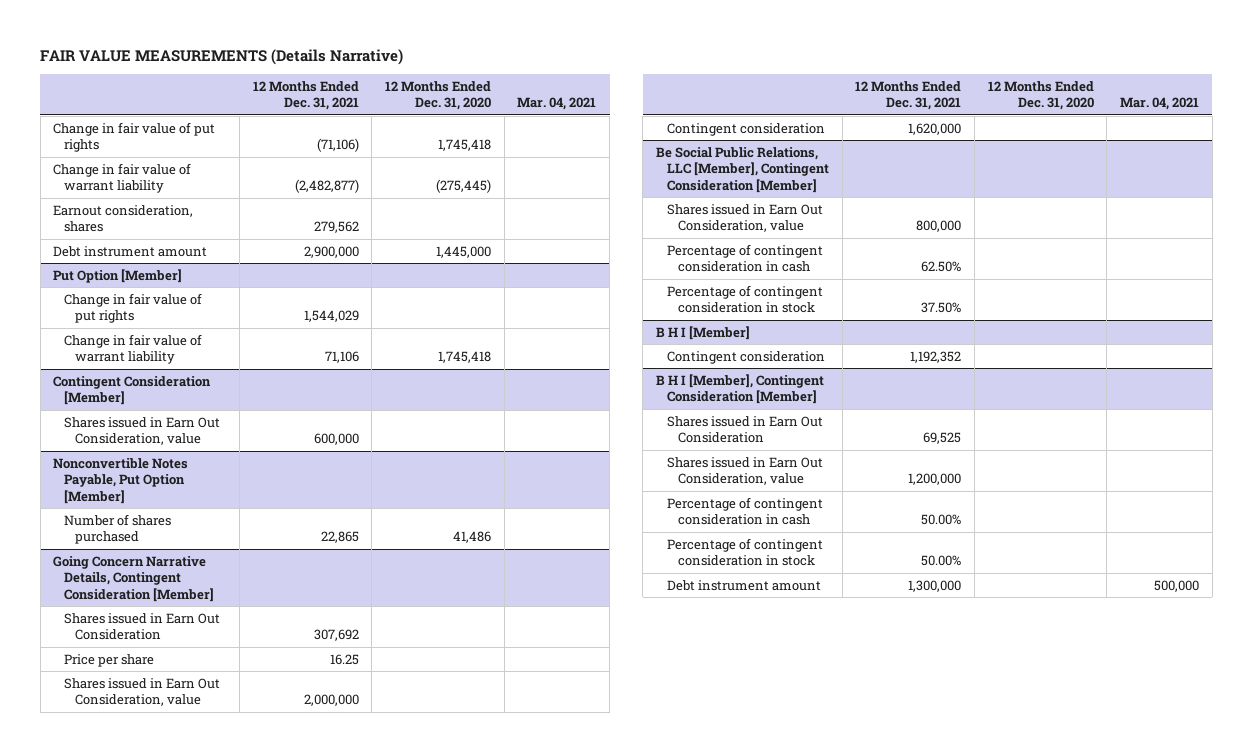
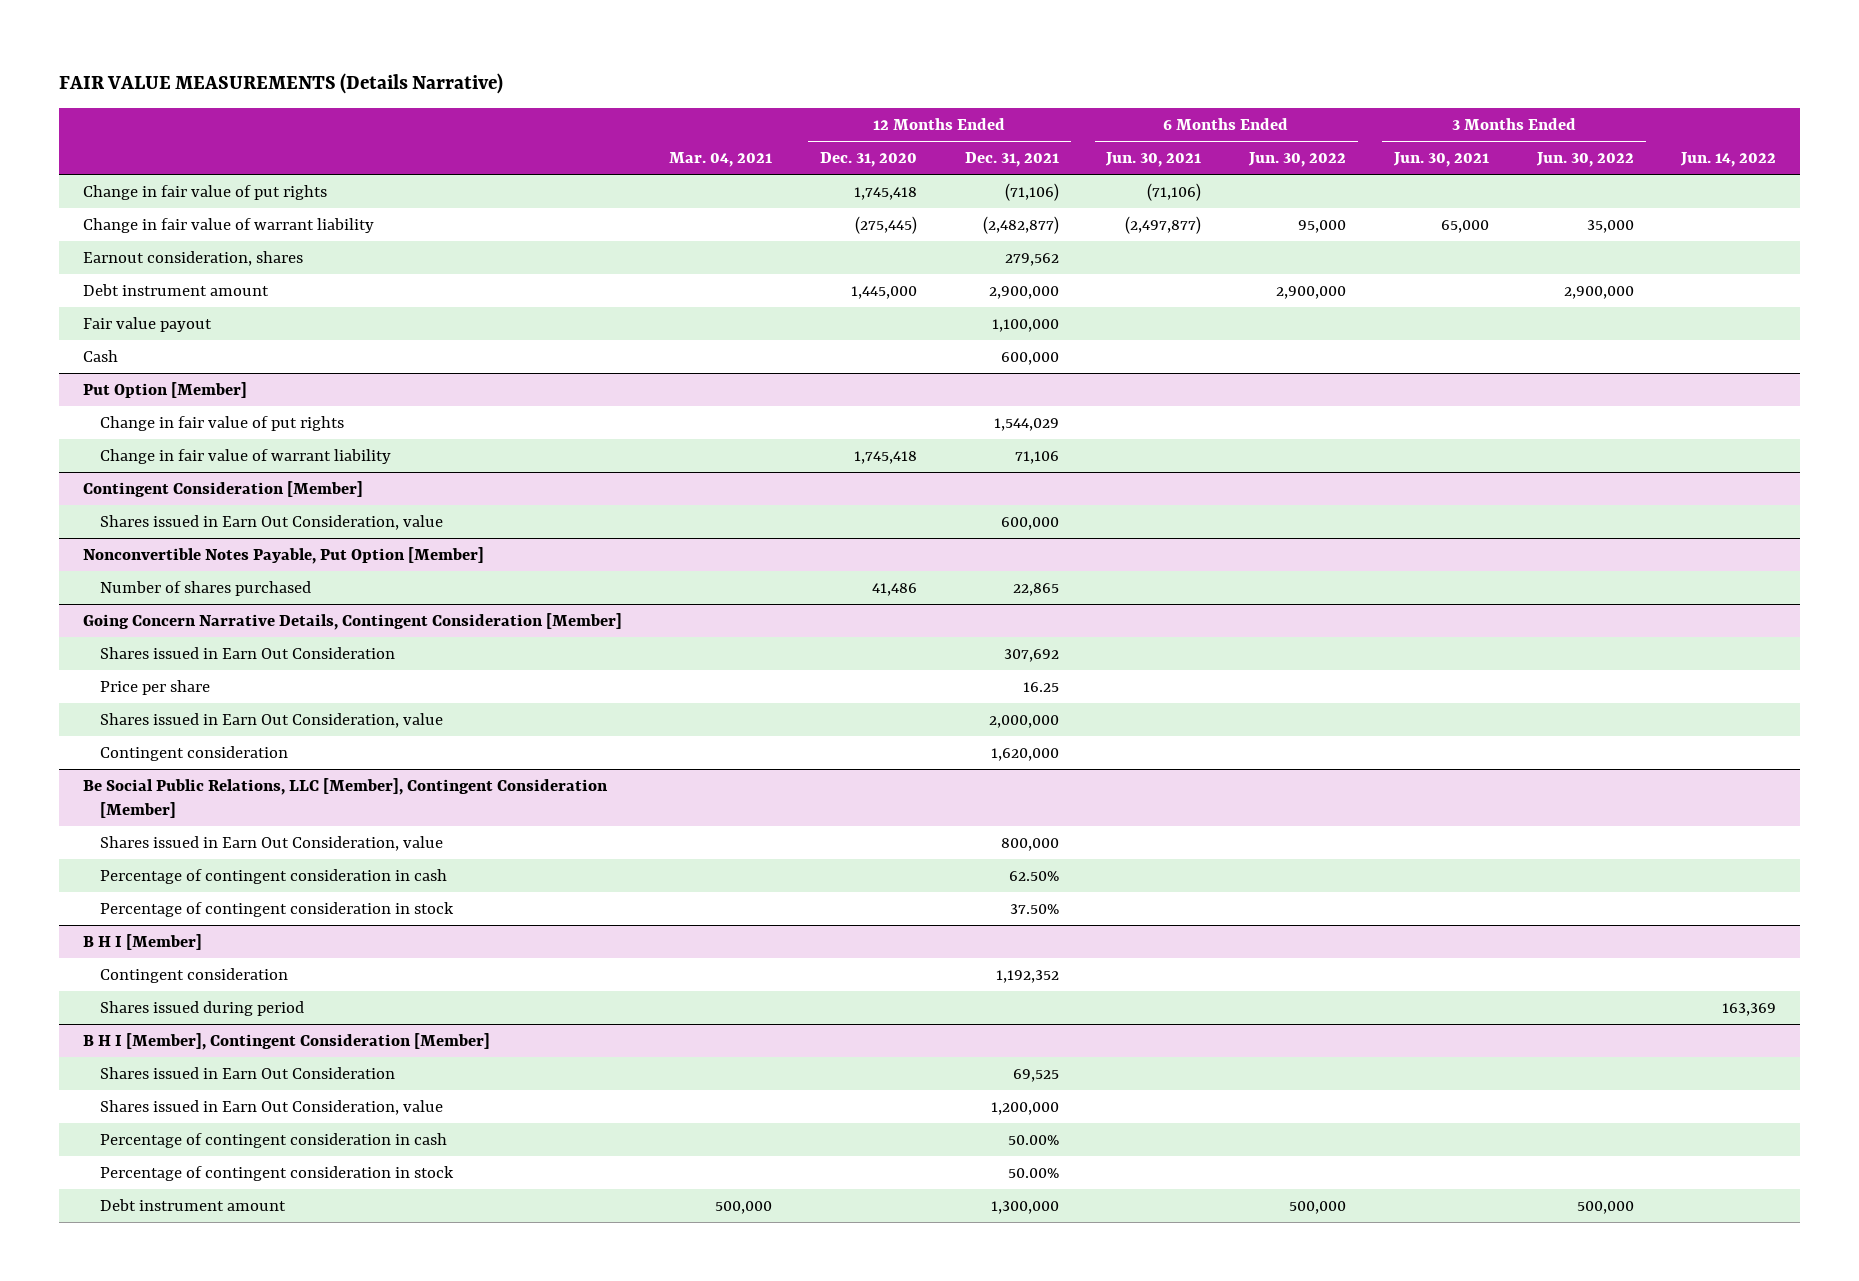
- | 12 Months Ended Dec. 31, 2021 | 12 Months Ended Dec. 31, 2020 | Mar. 04, 2021
+ | Mar. 04, 2021 | 12 Months Ended Dec. 31, 2020 | 12 Months Ended Dec. 31, 2021 | 6 Months Ended Jun. 30, 2021 | 6 Months Ended Jun. 30, 2022 | 3 Months Ended Jun. 30, 2021 | 3 Months Ended Jun. 30, 2022 | Jun. 14, 2022
+ Fair value payout | | | 1,100,000 | | | | |
+ Cash | | | 600,000 | | | | |
@ B H I [Member]
+ Shares issued during period | | | | | | | | 163,369

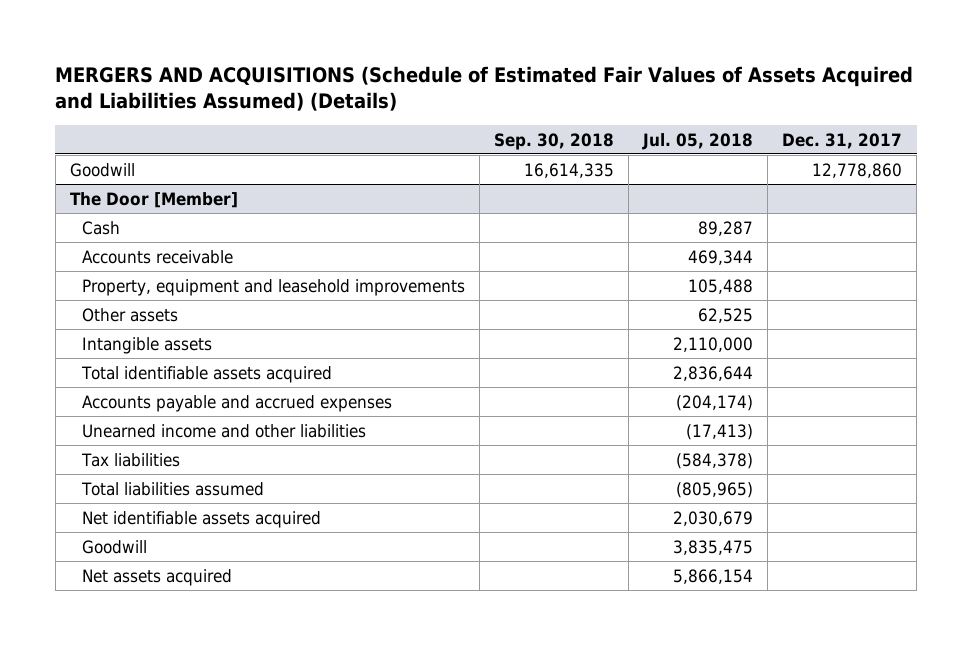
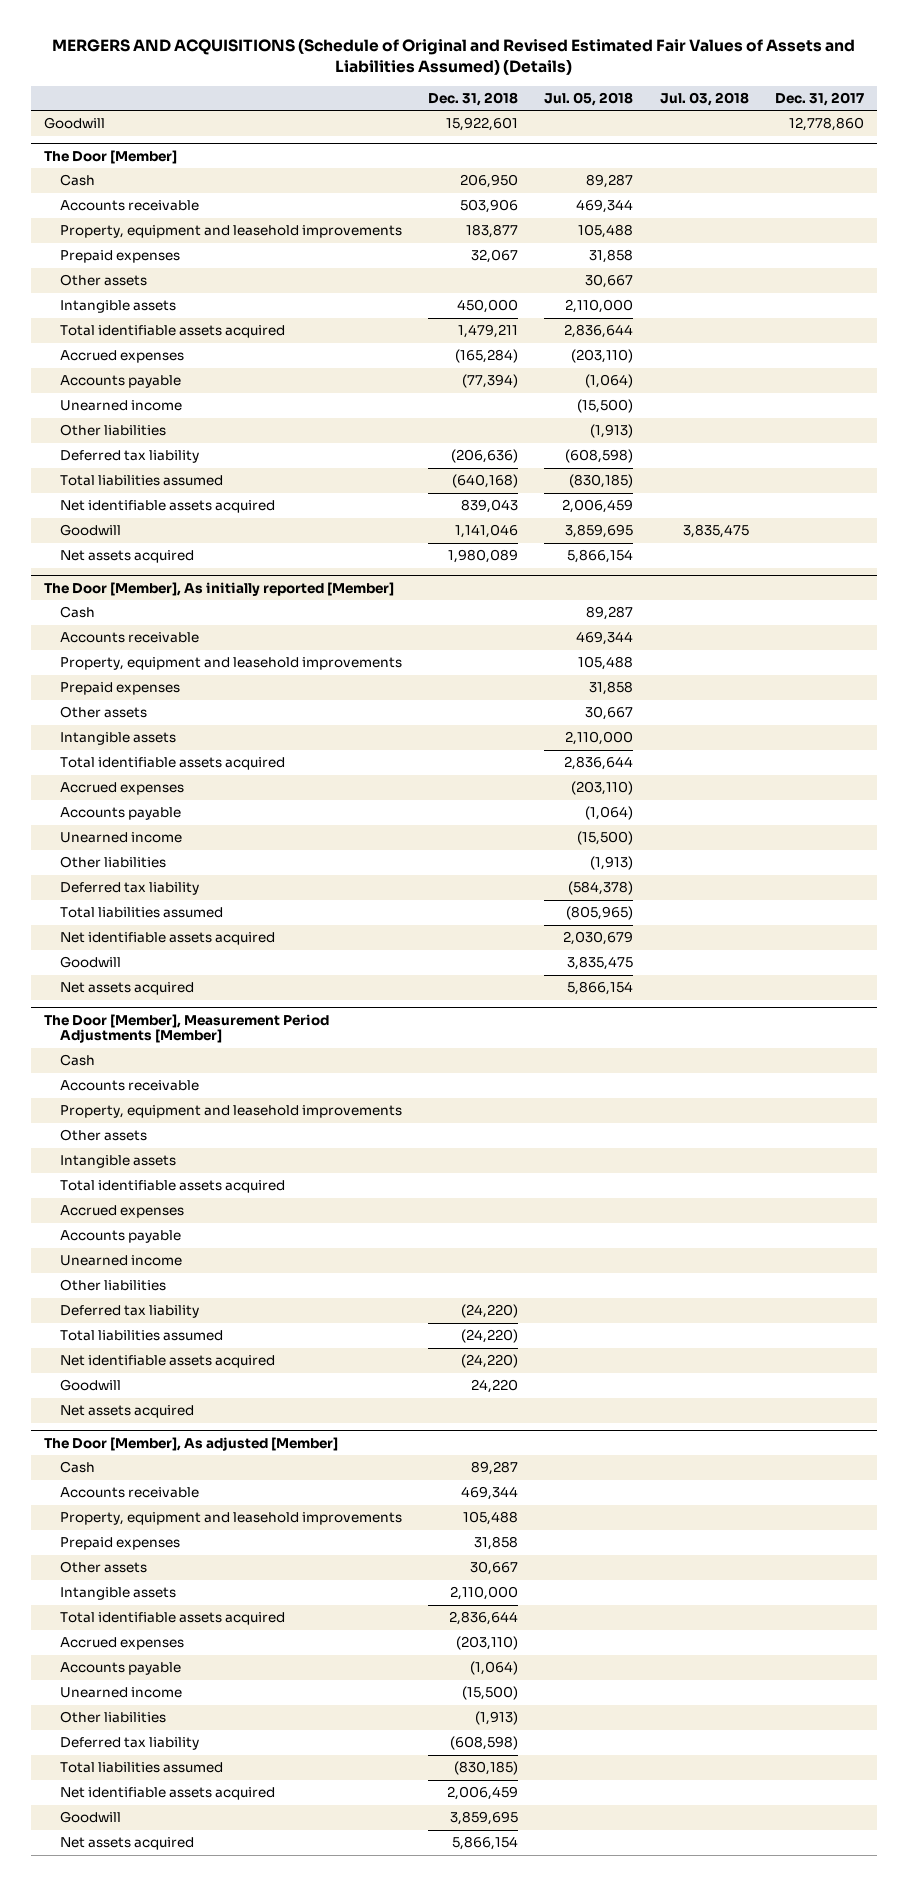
- MERGERS AND ACQUISITIONS (Schedule of Estimated Fair Values of Assets Acquired and Liabilities Assumed) (Details)
+ MERGERS AND ACQUISITIONS (Schedule of Original and Revised Estimated Fair Values of Assets and Liabilities Assumed) (Details)
- | Sep. 30, 2018 | Jul. 05, 2018 | Dec. 31, 2017
+ | Dec. 31, 2018 | Jul. 05, 2018 | Jul. 03, 2018 | Dec. 31, 2017
@ The Door [Member]
- Other assets | | 62,525 |
+ Prepaid expenses | 32,067 | 31,858 | |
+ Other assets | | 30,667 | |
- Accounts payable and accrued expenses | | (204,174) |
- Unearned income and other liabilities | | (17,413) |
- Tax liabilities | | (584,378) |
+ Accrued expenses | (165,284) | (203,110) | |
+ Accounts payable | (77,394) | (1,064) | |
+ Unearned income | | (15,500) | |
+ Other liabilities | | (1,913) | |
+ Deferred tax liability | (206,636) | (608,598) | |
+ Total liabilities assumed | (640,168) | (830,185) | |
+ Net identifiable assets acquired | 839,043 | 2,006,459 | |
+ Goodwill | 1,141,046 | 3,859,695 | 3,835,475 |
+ Net assets acquired | 1,980,089 | 5,866,154 | |
+ The Door [Member], As initially reported [Member]
+ Cash | | 89,287 | |
+ Accounts receivable | | 469,344 | |
+ Property, equipment and leasehold improvements | | 105,488 | |
+ Prepaid expenses | | 31,858 | |
+ Other assets | | 30,667 | |
+ Intangible assets | | 2,110,000 | |
+ Total identifiable assets acquired | | 2,836,644 | |
+ Accrued expenses | | (203,110) | |
+ Accounts payable | | (1,064) | |
+ Unearned income | | (15,500) | |
+ Other liabilities | | (1,913) | |
+ Deferred tax liability | | (584,378) | |
+ The Door [Member], Measurement Period Adjustments [Member]
+ Cash
+ Accounts receivable
+ Property, equipment and leasehold improvements
+ Other assets
+ Intangible assets
+ Total identifiable assets acquired
+ Accrued expenses
+ Accounts payable
+ Unearned income
+ Other liabilities
+ Deferred tax liability | (24,220) | | |
+ Total liabilities assumed | (24,220) | | |
+ Net identifiable assets acquired | (24,220) | | |
+ Goodwill | 24,220 | | |
+ Net assets acquired
+ The Door [Member], As adjusted [Member]
+ Cash | 89,287 | | |
+ Accounts receivable | 469,344 | | |
+ Property, equipment and leasehold improvements | 105,488 | | |
+ Prepaid expenses | 31,858 | | |
+ Other assets | 30,667 | | |
+ Intangible assets | 2,110,000 | | |
+ Total identifiable assets acquired | 2,836,644 | | |
+ Accrued expenses | (203,110) | | |
+ Accounts payable | (1,064) | | |
+ Unearned income | (15,500) | | |
+ Other liabilities | (1,913) | | |
+ Deferred tax liability | (608,598) | | |
+ Total liabilities assumed | (830,185) | | |
+ Net identifiable assets acquired | 2,006,459 | | |
+ Goodwill | 3,859,695 | | |
+ Net assets acquired | 5,866,154 | | |

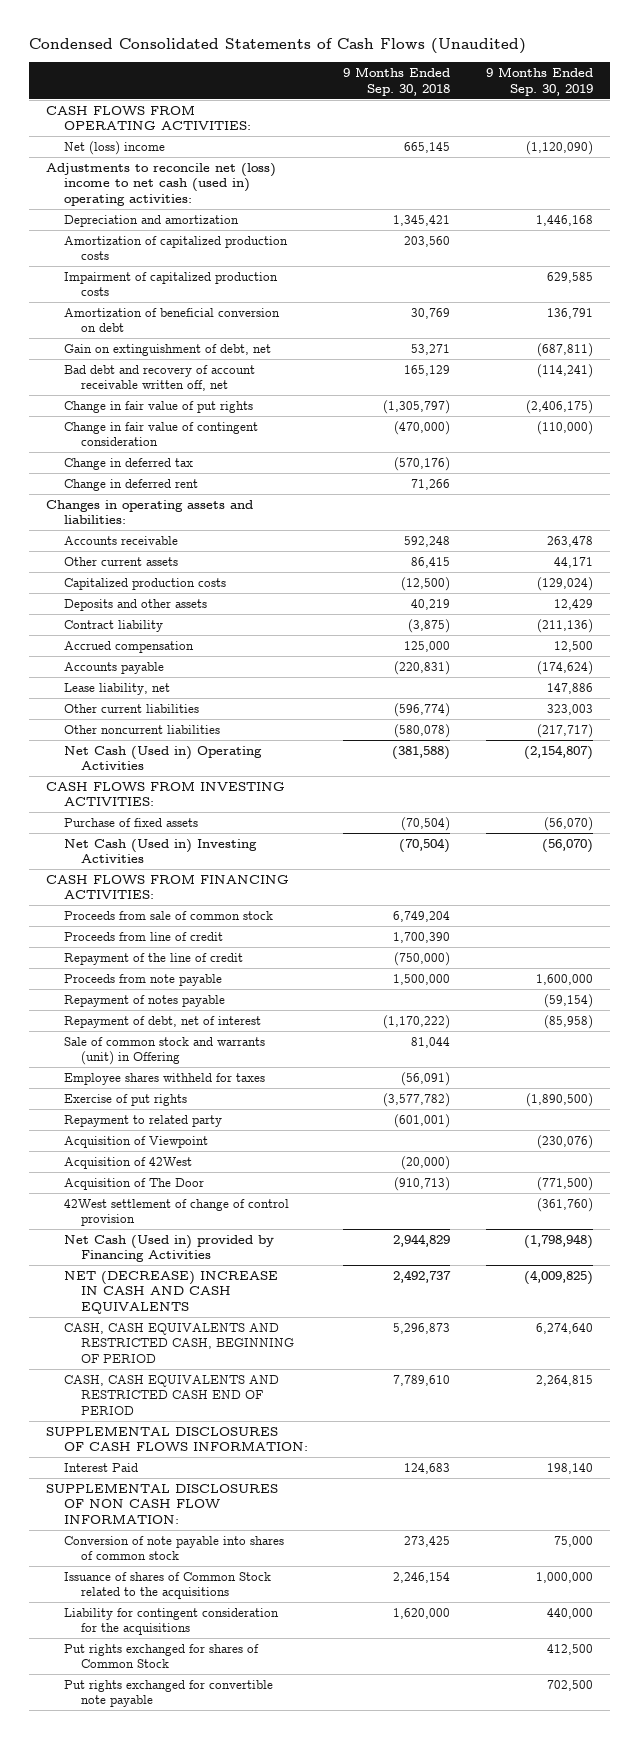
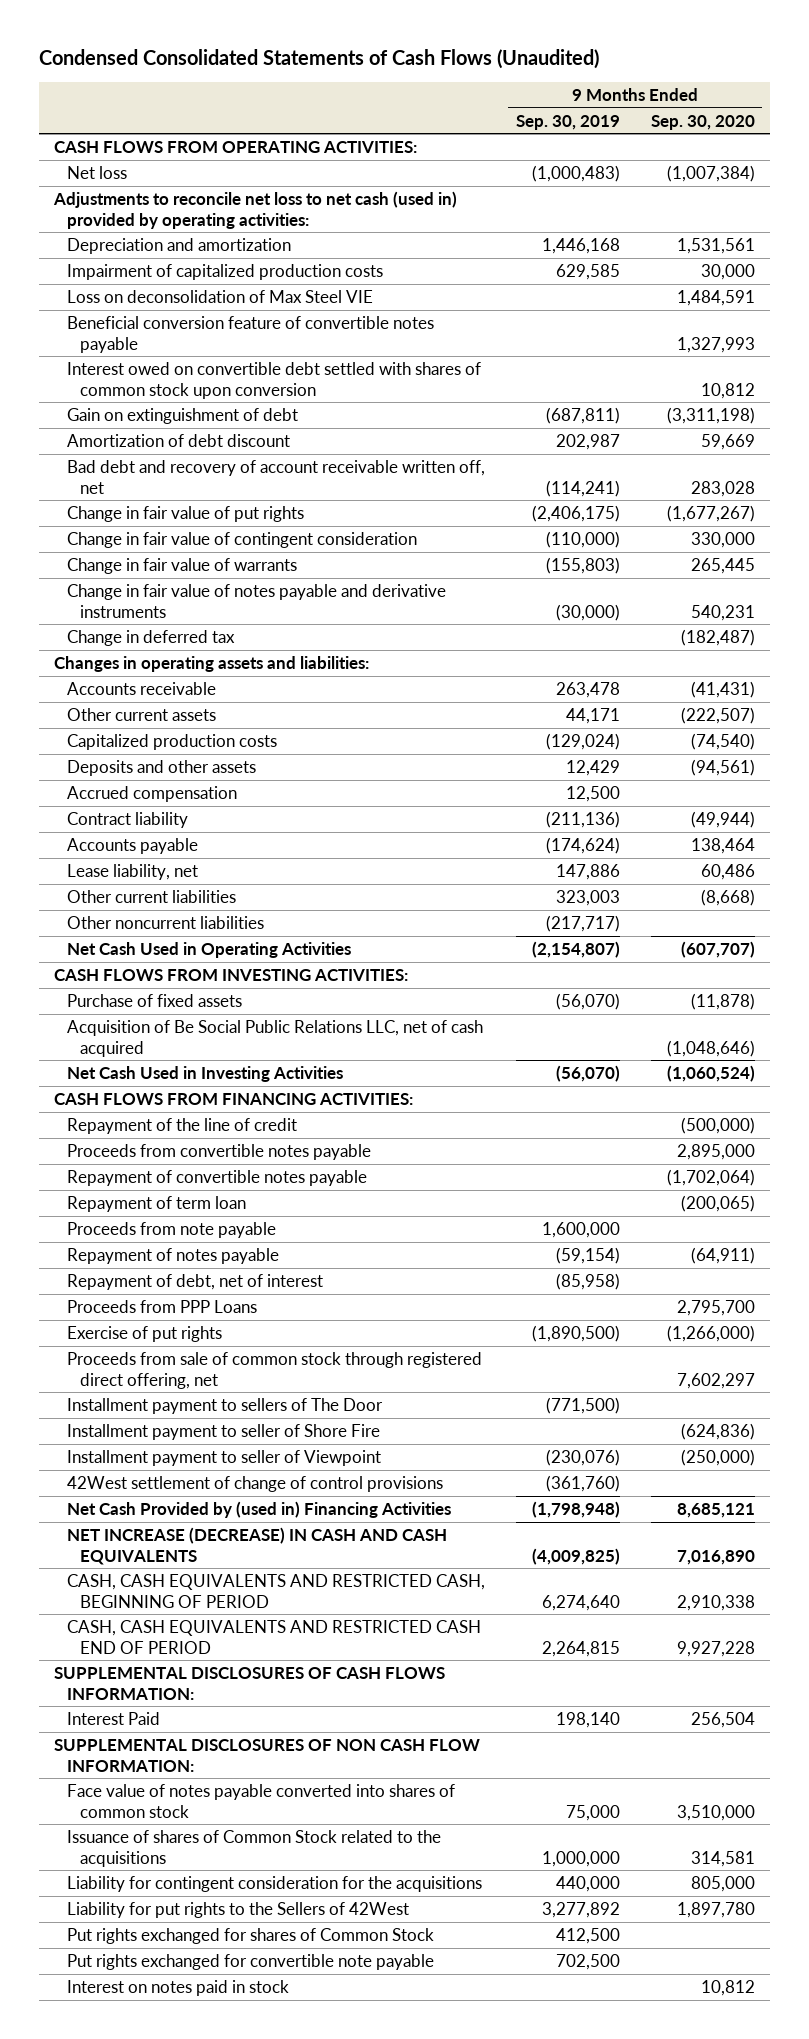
- | 9 Months Ended Sep. 30, 2018 | 9 Months Ended Sep. 30, 2019
+ | 9 Months Ended Sep. 30, 2019 | 9 Months Ended Sep. 30, 2020
- Net (loss) income | 665,145 | (1,120,090)
- Adjustments to reconcile net (loss) income to net cash (used in) operating activities:
+ Net loss | (1,000,483) | (1,007,384)
+ Adjustments to reconcile net loss to net cash (used in) provided by operating activities:
- Amortization of capitalized production costs | 203,560 |
- Amortization of beneficial conversion on debt | 30,769 | 136,791
- Gain on extinguishment of debt, net | 53,271 | (687,811)
+ Loss on deconsolidation of Max Steel VIE | | 1,484,591
+ Beneficial conversion feature of convertible notes payable | | 1,327,993
+ Interest owed on convertible debt settled with shares of common stock upon conversion | | 10,812
+ Gain on extinguishment of debt | (687,811) | (3,311,198)
+ Amortization of debt discount | 202,987 | 59,669
+ Change in fair value of warrants | (155,803) | 265,445
+ Change in fair value of notes payable and derivative instruments | (30,000) | 540,231
- Change in deferred rent | 71,266 |
moved down: Contract liability | (211,136) | (49,944)
- Net Cash (Used in) Operating Activities | (381,588) | (2,154,807)
+ Net Cash Used in Operating Activities | (2,154,807) | (607,707)
- Net Cash (Used in) Investing Activities | (70,504) | (56,070)
+ Acquisition of Be Social Public Relations LLC, net of cash acquired | | (1,048,646)
+ Net Cash Used in Investing Activities | (56,070) | (1,060,524)
- Proceeds from sale of common stock | 6,749,204 |
- Proceeds from line of credit | 1,700,390 |
+ Proceeds from convertible notes payable | | 2,895,000
+ Repayment of convertible notes payable | | (1,702,064)
+ Repayment of term loan | | (200,065)
- Sale of common stock and warrants (unit) in Offering | 81,044 |
- Employee shares withheld for taxes | (56,091) |
+ Proceeds from PPP Loans | | 2,795,700
- Repayment to related party | (601,001) |
- Acquisition of Viewpoint | | (230,076)
- Acquisition of 42West | (20,000) |
- Acquisition of The Door | (910,713) | (771,500)
- 42West settlement of change of control provision | | (361,760)
- Net Cash (Used in) provided by Financing Activities | 2,944,829 | (1,798,948)
- NET (DECREASE) INCREASE IN CASH AND CASH EQUIVALENTS | 2,492,737 | (4,009,825)
+ Proceeds from sale of common stock through registered direct offering, net | | 7,602,297
+ Installment payment to sellers of The Door | (771,500) |
+ Installment payment to seller of Shore Fire | | (624,836)
+ Installment payment to seller of Viewpoint | (230,076) | (250,000)
+ 42West settlement of change of control provisions | (361,760) |
+ Net Cash Provided by (used in) Financing Activities | (1,798,948) | 8,685,121
+ NET INCREASE (DECREASE) IN CASH AND CASH EQUIVALENTS | (4,009,825) | 7,016,890
- Conversion of note payable into shares of common stock | 273,425 | 75,000
+ Face value of notes payable converted into shares of common stock | 75,000 | 3,510,000
+ Liability for put rights to the Sellers of 42West | 3,277,892 | 1,897,780
+ Interest on notes paid in stock | | 10,812

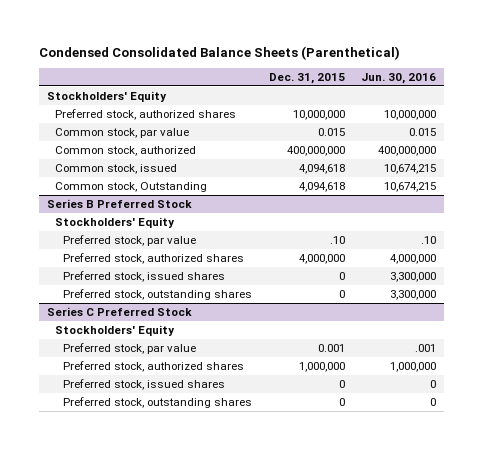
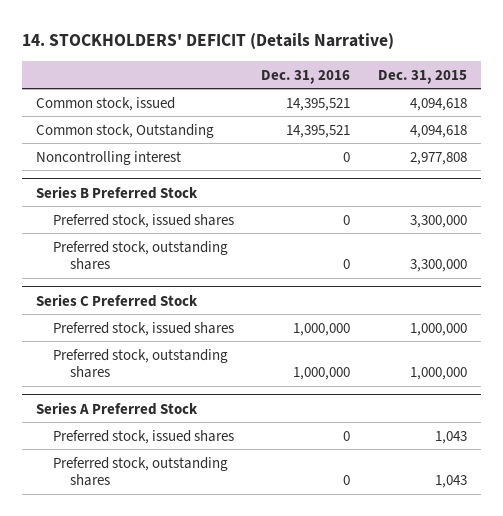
- Condensed Consolidated Balance Sheets (Parenthetical)
+ 14. STOCKHOLDERS' DEFICIT (Details Narrative)
- | Dec. 31, 2015 | Jun. 30, 2016
+ | Dec. 31, 2016 | Dec. 31, 2015
- Stockholders' Equity
- Preferred stock, authorized shares | 10,000,000 | 10,000,000
- Common stock, par value | 0.015 | 0.015
- Common stock, authorized | 400,000,000 | 400,000,000
+ Noncontrolling interest | 0 | 2,977,808
@ Series B Preferred Stock
- Stockholders' Equity
- Preferred stock, par value | .10 | .10
- Preferred stock, authorized shares | 4,000,000 | 4,000,000
- Preferred stock, issued shares | 0 | 3,300,000
- Preferred stock, outstanding shares | 0 | 3,300,000
+ Preferred stock, issued shares | 0 | 3,300,000
+ Preferred stock, outstanding shares | 0 | 3,300,000
@ Series C Preferred Stock
- Stockholders' Equity
- Preferred stock, par value | 0.001 | .001
- Preferred stock, authorized shares | 1,000,000 | 1,000,000
- Preferred stock, issued shares | 0 | 0
- Preferred stock, outstanding shares | 0 | 0
+ Preferred stock, issued shares | 1,000,000 | 1,000,000
+ Preferred stock, outstanding shares | 1,000,000 | 1,000,000
+ Series A Preferred Stock
+ Preferred stock, issued shares | 0 | 1,043
+ Preferred stock, outstanding shares | 0 | 1,043

